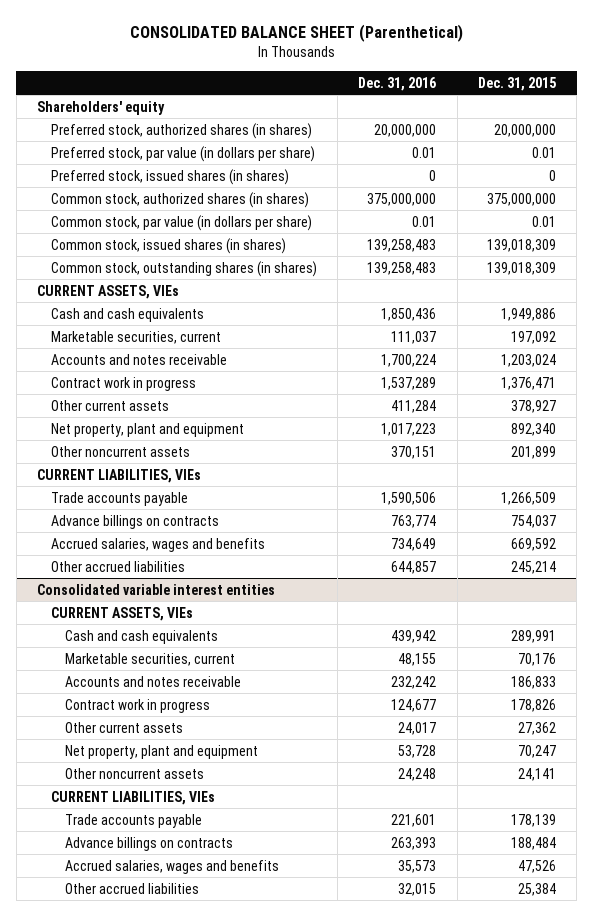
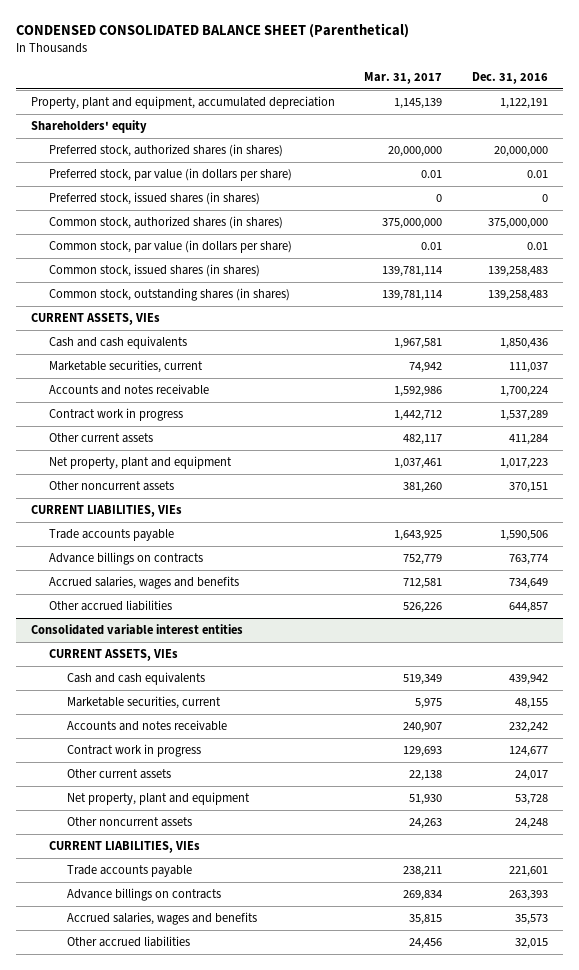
- CONSOLIDATED BALANCE SHEET (Parenthetical)
+ CONDENSED CONSOLIDATED BALANCE SHEET (Parenthetical)
- | Dec. 31, 2016 | Dec. 31, 2015
+ | Mar. 31, 2017 | Dec. 31, 2016
+ Property, plant and equipment, accumulated depreciation | 1,145,139 | 1,122,191

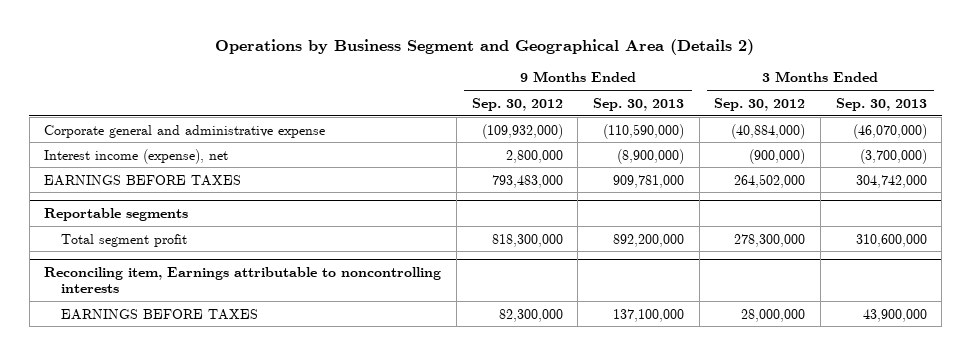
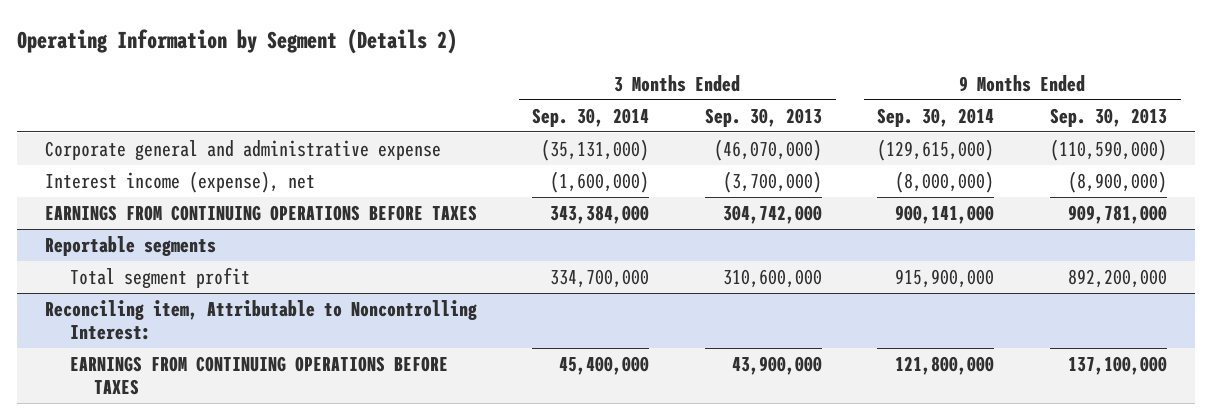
- Operations by Business Segment and Geographical Area (Details 2)
+ Operating Information by Segment (Details 2)
- | 9 Months Ended Sep. 30, 2012 | 9 Months Ended Sep. 30, 2013 | 3 Months Ended Sep. 30, 2012 | 3 Months Ended Sep. 30, 2013
+ | 3 Months Ended Sep. 30, 2014 | 3 Months Ended Sep. 30, 2013 | 9 Months Ended Sep. 30, 2014 | 9 Months Ended Sep. 30, 2013
- EARNINGS BEFORE TAXES | 793,483,000 | 909,781,000 | 264,502,000 | 304,742,000
+ EARNINGS FROM CONTINUING OPERATIONS BEFORE TAXES | 343,384,000 | 304,742,000 | 900,141,000 | 909,781,000
- Reconciling item, Earnings attributable to noncontrolling interests
- EARNINGS BEFORE TAXES | 82,300,000 | 137,100,000 | 28,000,000 | 43,900,000
+ Reconciling item, Attributable to Noncontrolling Interest:
+ EARNINGS FROM CONTINUING OPERATIONS BEFORE TAXES | 45,400,000 | 43,900,000 | 121,800,000 | 137,100,000

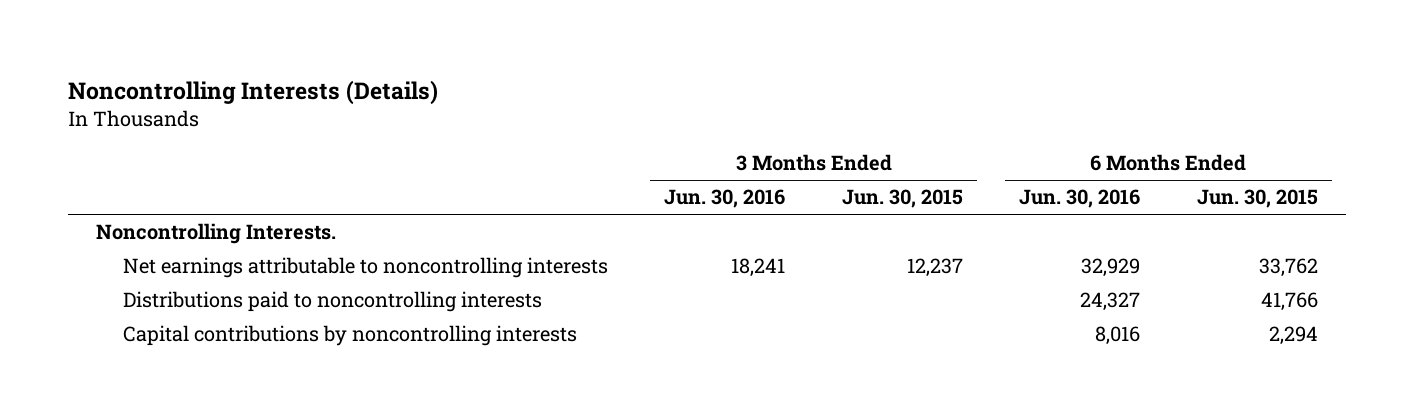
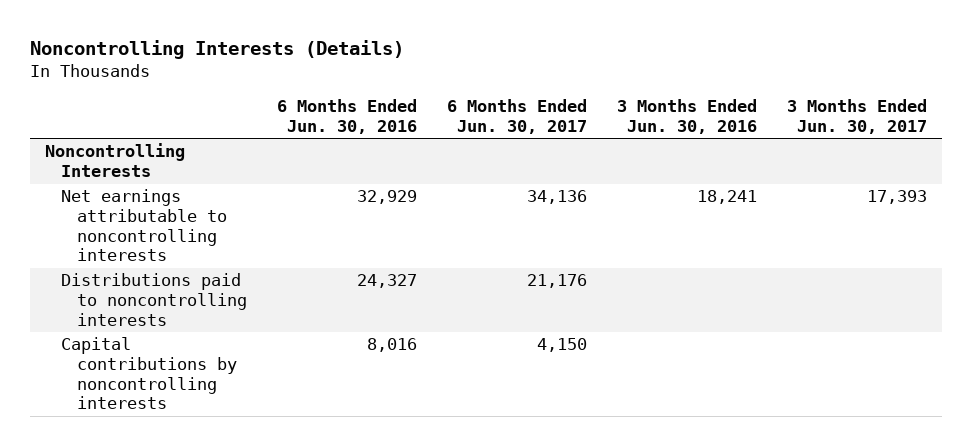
- | 3 Months Ended Jun. 30, 2016 | 3 Months Ended Jun. 30, 2015 | 6 Months Ended Jun. 30, 2016 | 6 Months Ended Jun. 30, 2015
+ | 6 Months Ended Jun. 30, 2016 | 6 Months Ended Jun. 30, 2017 | 3 Months Ended Jun. 30, 2016 | 3 Months Ended Jun. 30, 2017
- Noncontrolling Interests.
+ Noncontrolling Interests

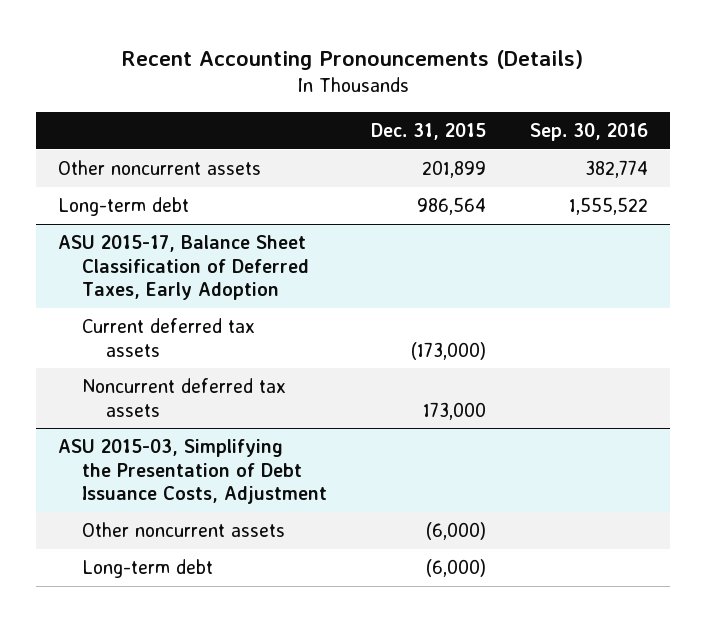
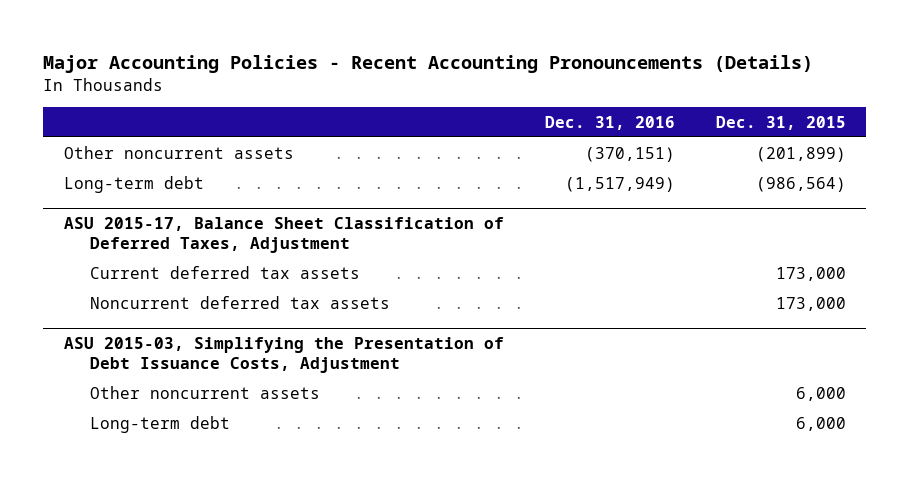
- Recent Accounting Pronouncements (Details)
+ Major Accounting Policies - Recent Accounting Pronouncements (Details)
- | Dec. 31, 2015 | Sep. 30, 2016
+ | Dec. 31, 2016 | Dec. 31, 2015
- Other noncurrent assets | 201,899 | 382,774
- Long-term debt | 986,564 | 1,555,522
- ASU 2015-17, Balance Sheet Classification of Deferred Taxes, Early Adoption
- Current deferred tax assets | (173,000) |
+ Other noncurrent assets | (370,151) | (201,899)
+ Long-term debt | (1,517,949) | (986,564)
+ ASU 2015-17, Balance Sheet Classification of Deferred Taxes, Adjustment
+ Current deferred tax assets | | 173,000
@ ASU 2015-03, Simplifying the Presentation of Debt Issuance Costs, Adjustment
- Other noncurrent assets | (6,000) |
- Long-term debt | (6,000) |
+ Other noncurrent assets | | 6,000
+ Long-term debt | | 6,000

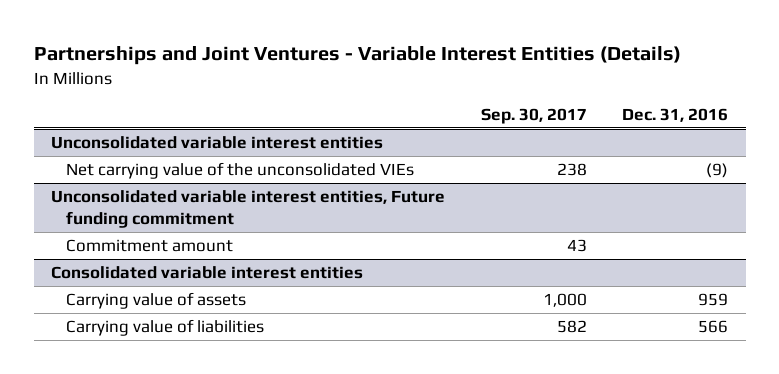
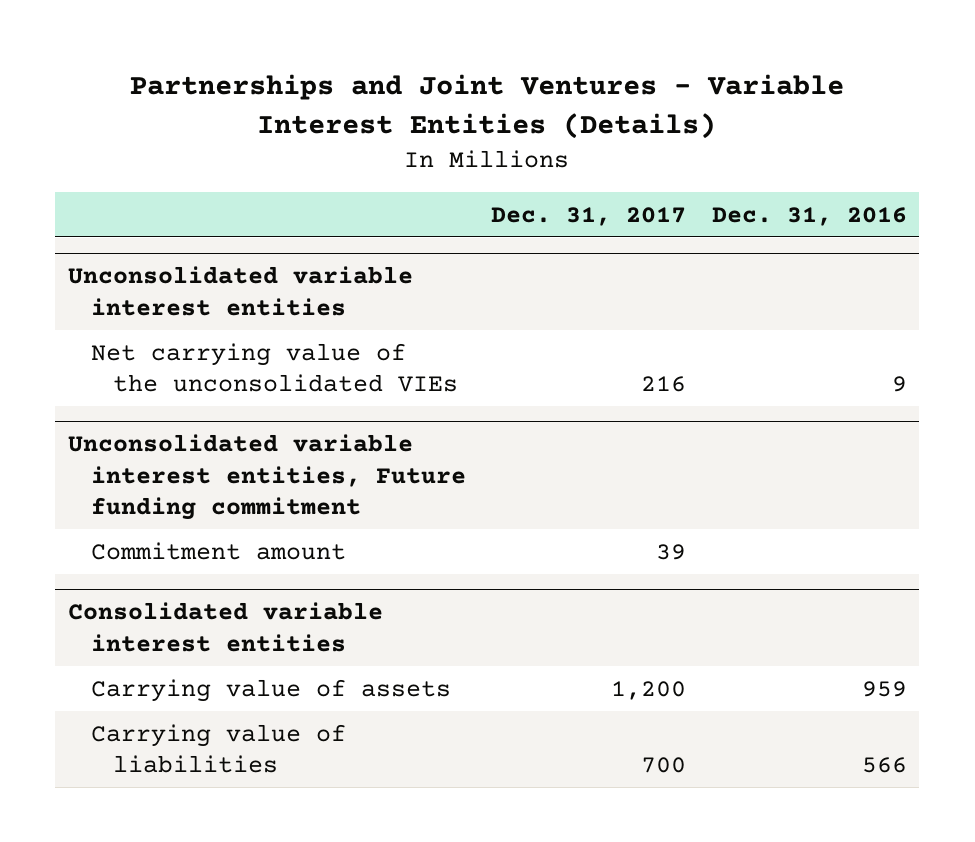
- | Sep. 30, 2017 | Dec. 31, 2016
+ | Dec. 31, 2017 | Dec. 31, 2016
@ Unconsolidated variable interest entities
- Net carrying value of the unconsolidated VIEs | 238 | (9)
+ Net carrying value of the unconsolidated VIEs | 216 | 9

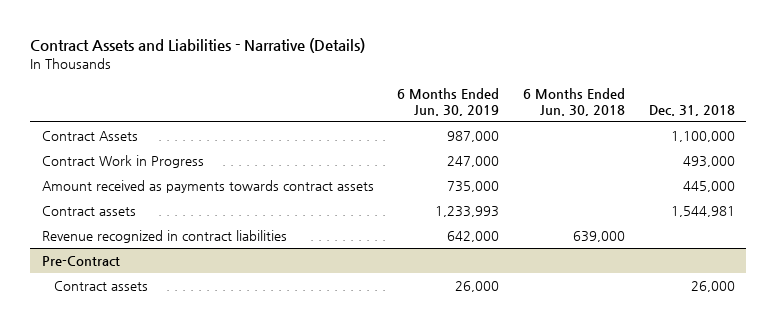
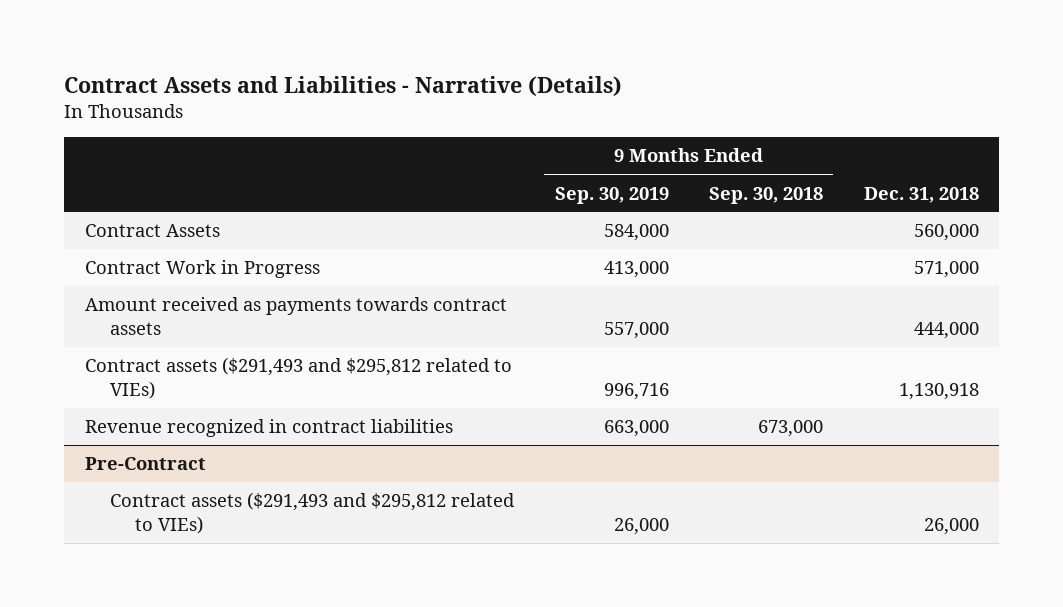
- | 6 Months Ended Jun. 30, 2019 | 6 Months Ended Jun. 30, 2018 | Dec. 31, 2018
+ | 9 Months Ended Sep. 30, 2019 | 9 Months Ended Sep. 30, 2018 | Dec. 31, 2018
- Contract Assets | 987,000 | | 1,100,000
- Contract Work in Progress | 247,000 | | 493,000
- Amount received as payments towards contract assets | 735,000 | | 445,000
- Contract assets | 1,233,993 | | 1,544,981
+ Contract Assets | 584,000 | | 560,000
+ Contract Work in Progress | 413,000 | | 571,000
+ Amount received as payments towards contract assets | 557,000 | | 444,000
+ Contract assets ($291,493 and $295,812 related to VIEs) | 996,716 | | 1,130,918
@ Pre-Contract
- Contract assets | 26,000 | | 26,000
+ Contract assets ($291,493 and $295,812 related to VIEs) | 26,000 | | 26,000

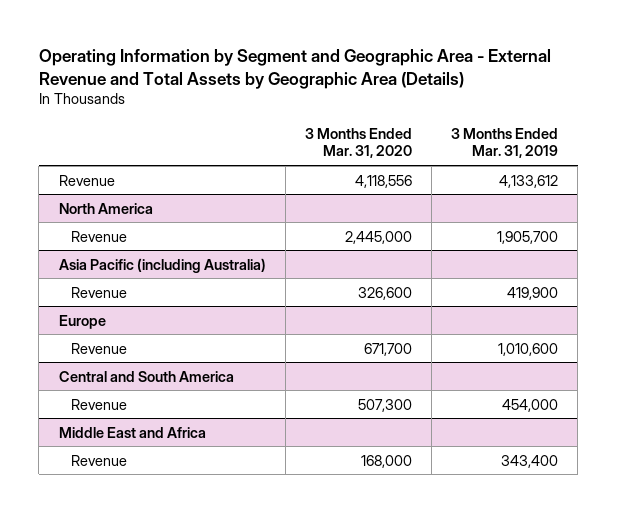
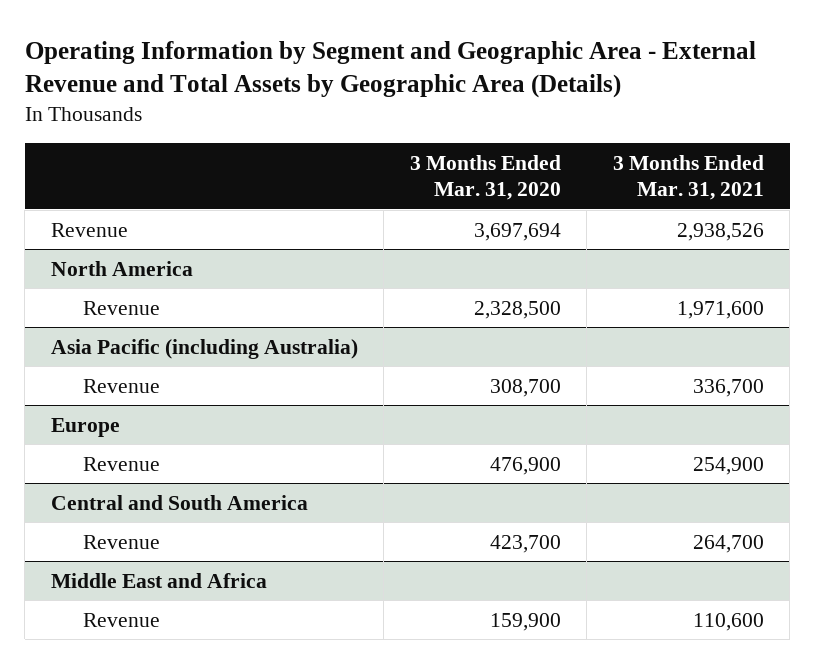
- | 3 Months Ended Mar. 31, 2020 | 3 Months Ended Mar. 31, 2019
+ | 3 Months Ended Mar. 31, 2020 | 3 Months Ended Mar. 31, 2021
- Revenue | 4,118,556 | 4,133,612
+ Revenue | 3,697,694 | 2,938,526
@ North America
- Revenue | 2,445,000 | 1,905,700
+ Revenue | 2,328,500 | 1,971,600
@ Asia Pacific (including Australia)
- Revenue | 326,600 | 419,900
+ Revenue | 308,700 | 336,700
@ Europe
- Revenue | 671,700 | 1,010,600
+ Revenue | 476,900 | 254,900
@ Central and South America
- Revenue | 507,300 | 454,000
+ Revenue | 423,700 | 264,700
@ Middle East and Africa
- Revenue | 168,000 | 343,400
+ Revenue | 159,900 | 110,600

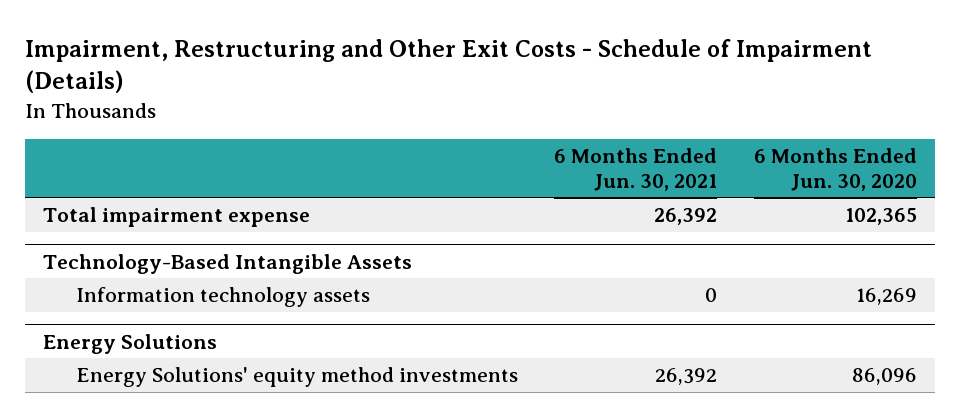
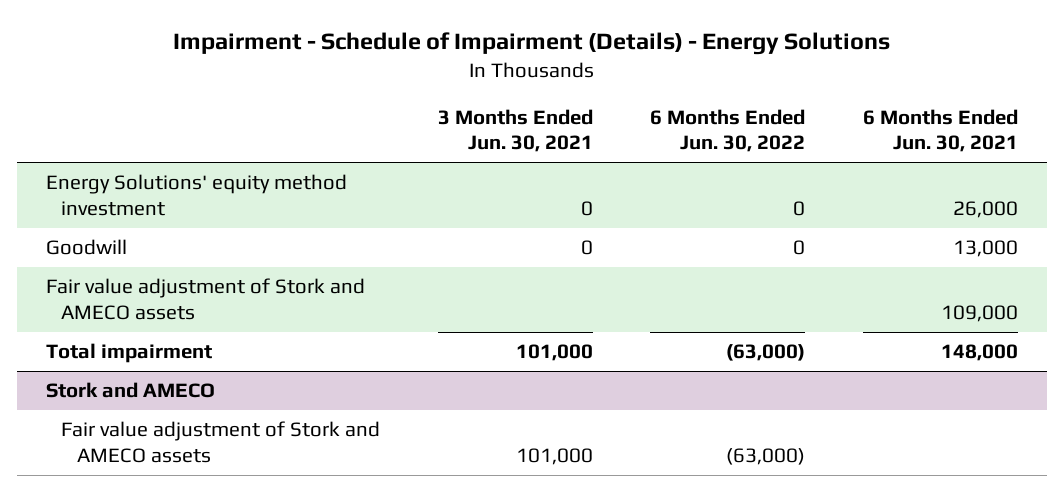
- Impairment, Restructuring and Other Exit Costs - Schedule of Impairment (Details)
+ Impairment - Schedule of Impairment (Details) - Energy Solutions
- | 6 Months Ended Jun. 30, 2021 | 6 Months Ended Jun. 30, 2020
+ | 3 Months Ended Jun. 30, 2021 | 6 Months Ended Jun. 30, 2022 | 6 Months Ended Jun. 30, 2021
- Total impairment expense | 26,392 | 102,365
- Technology-Based Intangible Assets
- Information technology assets | 0 | 16,269
- Energy Solutions
- Energy Solutions' equity method investments | 26,392 | 86,096
+ Energy Solutions' equity method investment | 0 | 0 | 26,000
+ Goodwill | 0 | 0 | 13,000
+ Fair value adjustment of Stork and AMECO assets | | | 109,000
+ Total impairment | 101,000 | (63,000) | 148,000
+ Stork and AMECO
+ Fair value adjustment of Stork and AMECO assets | 101,000 | (63,000) |

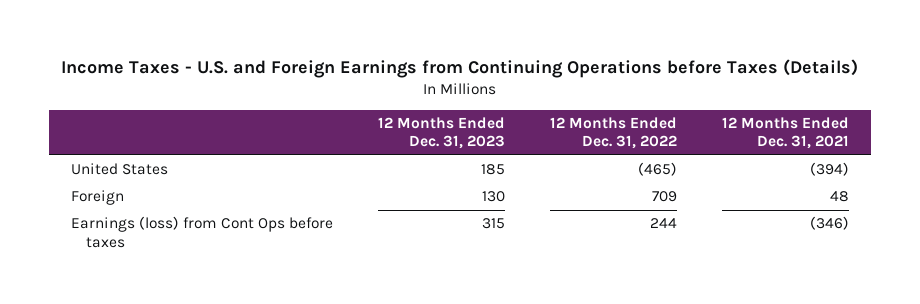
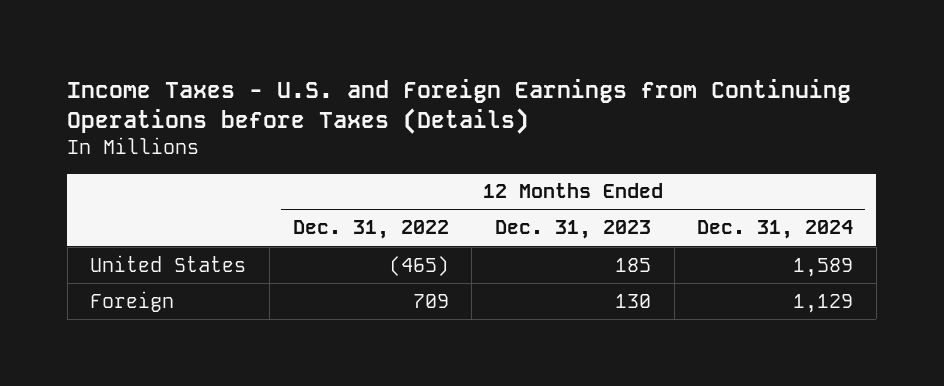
- | 12 Months Ended Dec. 31, 2023 | 12 Months Ended Dec. 31, 2022 | 12 Months Ended Dec. 31, 2021
+ | 12 Months Ended Dec. 31, 2022 | 12 Months Ended Dec. 31, 2023 | 12 Months Ended Dec. 31, 2024
- Earnings (loss) from Cont Ops before taxes | 315 | 244 | (346)

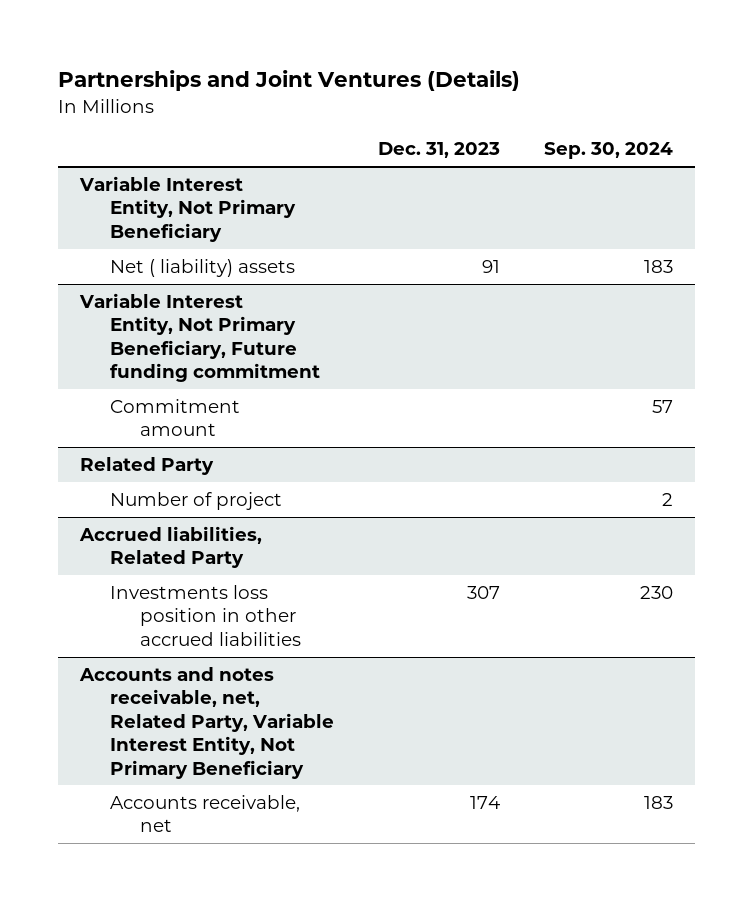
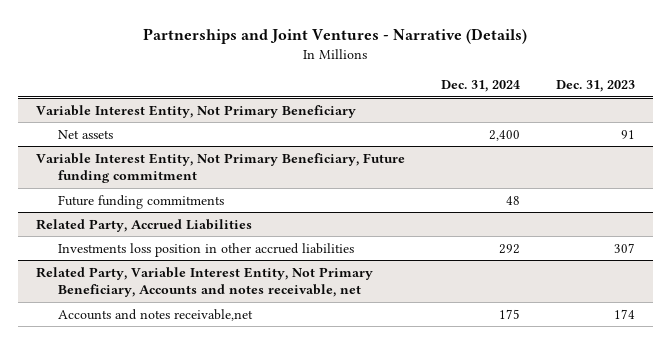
- Partnerships and Joint Ventures (Details)
+ Partnerships and Joint Ventures - Narrative (Details)
- | Dec. 31, 2023 | Sep. 30, 2024
+ | Dec. 31, 2024 | Dec. 31, 2023
@ Variable Interest Entity, Not Primary Beneficiary
- Net ( liability) assets | 91 | 183
+ Net assets | 2,400 | 91
@ Variable Interest Entity, Not Primary Beneficiary, Future funding commitment
- Commitment amount | | 57
- Related Party
- Number of project | | 2
- Accrued liabilities, Related Party
@ Variable Interest Entity, Not Primary Beneficiary, Future funding commitment
+ Future funding commitments | 48 |
+ Related Party, Accrued Liabilities
- Accounts and notes receivable, net, Related Party, Variable Interest Entity, Not Primary Beneficiary
- Accounts receivable, net | 174 | 183
+ Related Party, Variable Interest Entity, Not Primary Beneficiary, Accounts and notes receivable, net
+ Accounts and notes receivable,net | 175 | 174

